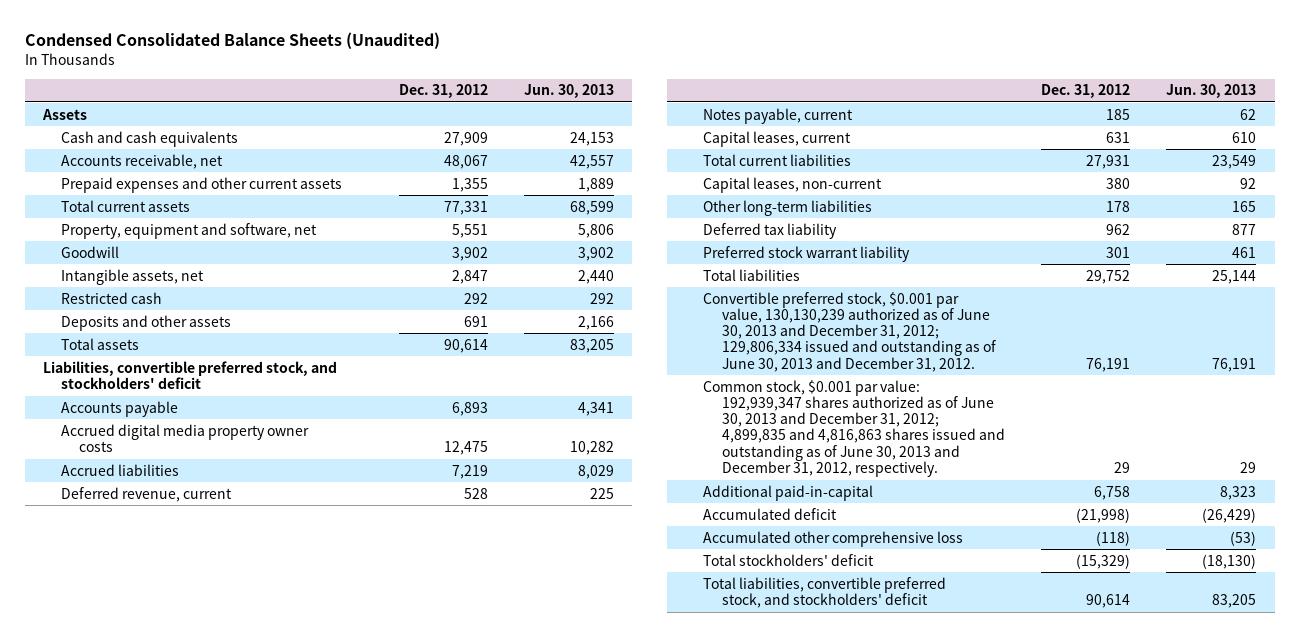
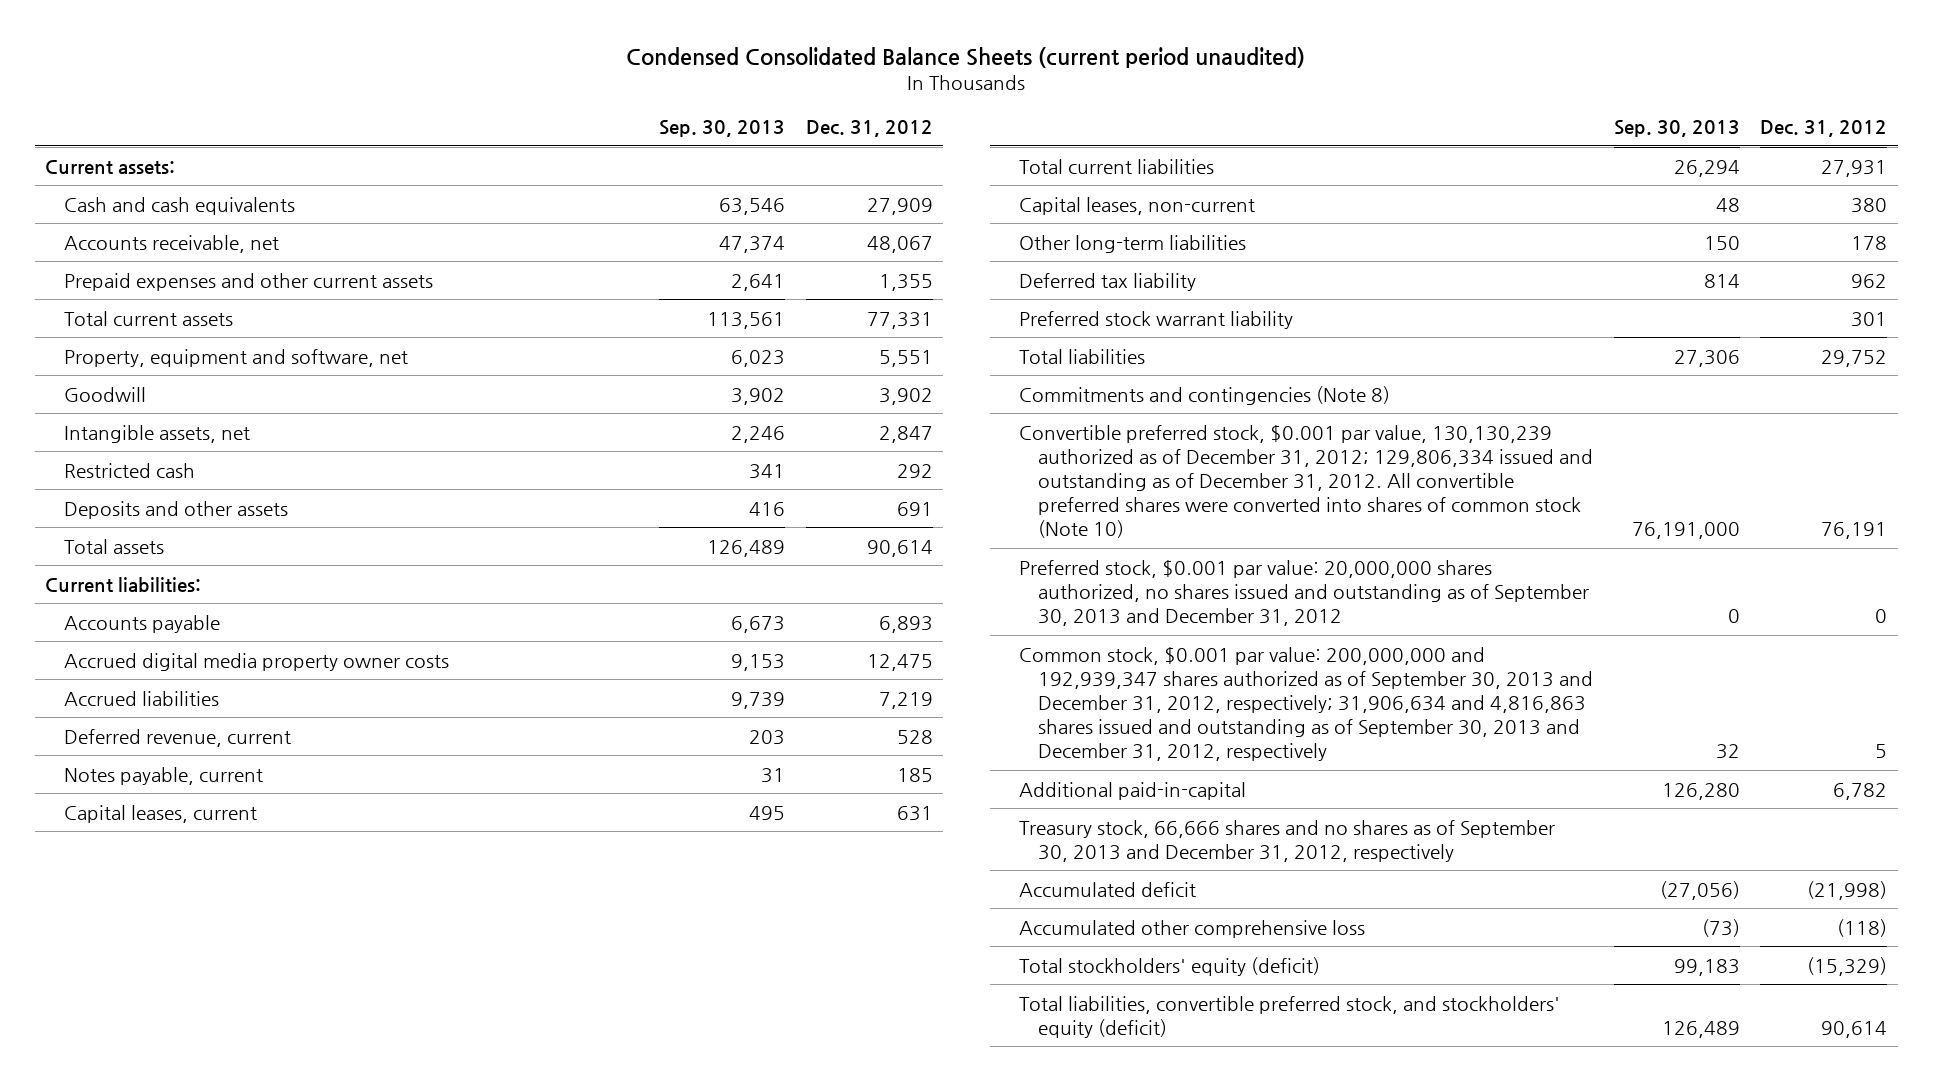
- Condensed Consolidated Balance Sheets (Unaudited)
+ Condensed Consolidated Balance Sheets (current period unaudited)
- | Dec. 31, 2012 | Jun. 30, 2013
+ | Sep. 30, 2013 | Dec. 31, 2012
- Assets
+ Current assets:
- Liabilities, convertible preferred stock, and stockholders' deficit
+ Current liabilities:
- Convertible preferred stock, $0.001 par value, 130,130,239 authorized as of June 30, 2013 and December 31, 2012; 129,806,334 issued and outstanding as of June 30, 2013 and December 31, 2012. | 76,191 | 76,191
- Common stock, $0.001 par value: 192,939,347 shares authorized as of June 30, 2013 and December 31, 2012; 4,899,835 and 4,816,863 shares issued and outstanding as of June 30, 2013 and December 31, 2012, respectively. | 29 | 29
- Additional paid-in-capital | 6,758 | 8,323
+ Commitments and contingencies (Note 8)
+ Convertible preferred stock, $0.001 par value, 130,130,239 authorized as of December 31, 2012; 129,806,334 issued and outstanding as of December 31, 2012. All convertible preferred shares were converted into shares of common stock (Note 10) | 76,191,000 | 76,191
+ Preferred stock, $0.001 par value: 20,000,000 shares authorized, no shares issued and outstanding as of September 30, 2013 and December 31, 2012 | 0 | 0
+ Common stock, $0.001 par value: 200,000,000 and 192,939,347 shares authorized as of September 30, 2013 and December 31, 2012, respectively; 31,906,634 and 4,816,863 shares issued and outstanding as of September 30, 2013 and December 31, 2012, respectively | 32 | 5
+ Additional paid-in-capital | 126,280 | 6,782
+ Treasury stock, 66,666 shares and no shares as of September 30, 2013 and December 31, 2012, respectively
- Total stockholders' deficit | (15,329) | (18,130)
- Total liabilities, convertible preferred stock, and stockholders' deficit | 90,614 | 83,205
+ Total stockholders' equity (deficit) | 99,183 | (15,329)
+ Total liabilities, convertible preferred stock, and stockholders' equity (deficit) | 126,489 | 90,614

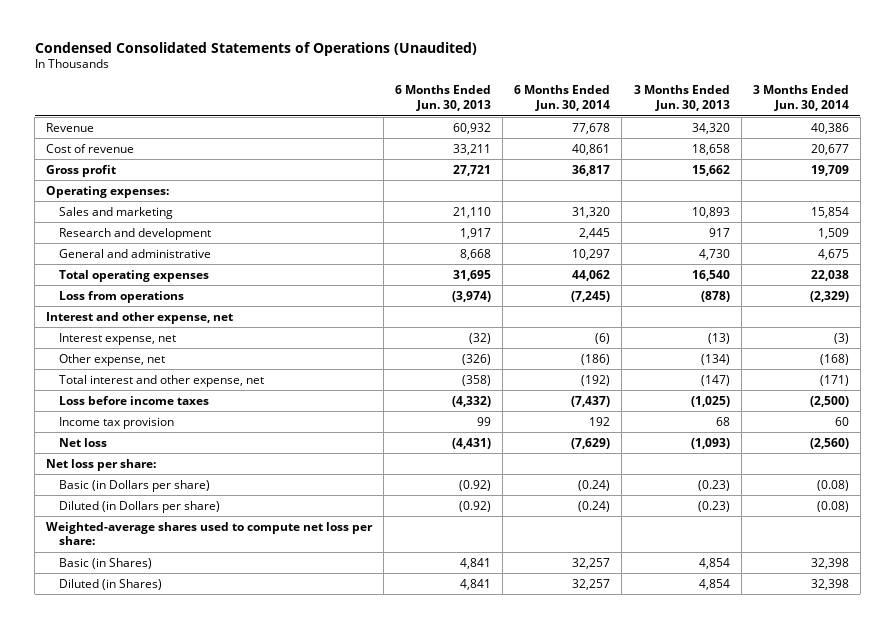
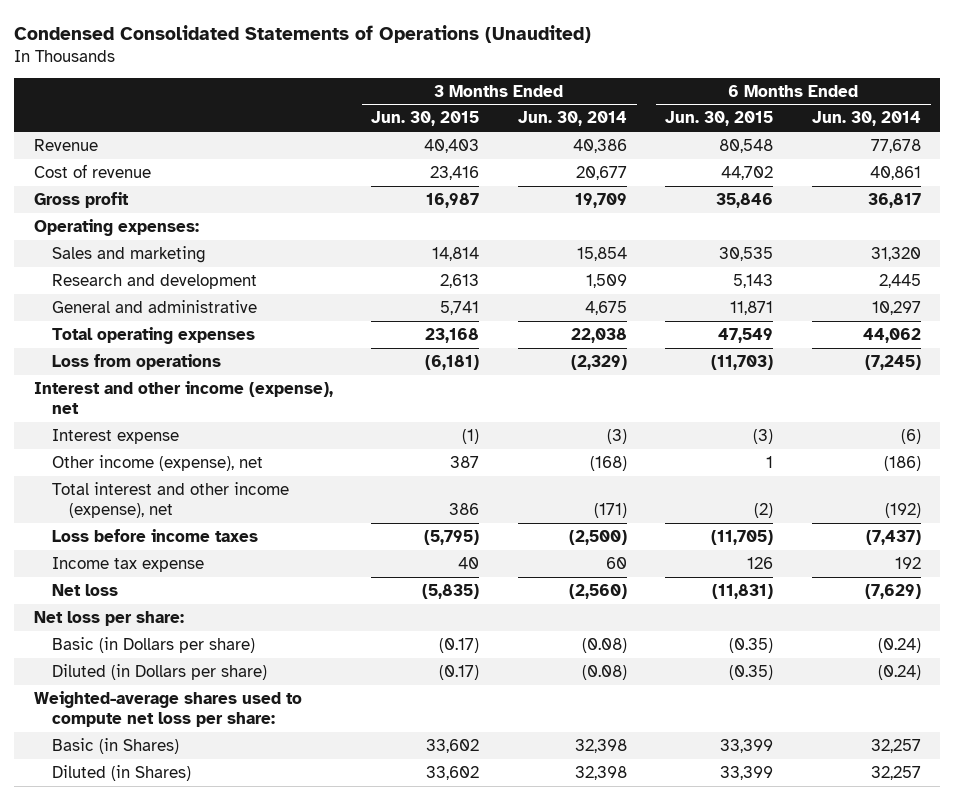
- | 6 Months Ended Jun. 30, 2013 | 6 Months Ended Jun. 30, 2014 | 3 Months Ended Jun. 30, 2013 | 3 Months Ended Jun. 30, 2014
+ | 3 Months Ended Jun. 30, 2015 | 3 Months Ended Jun. 30, 2014 | 6 Months Ended Jun. 30, 2015 | 6 Months Ended Jun. 30, 2014
- Interest and other expense, net
- Interest expense, net | (32) | (6) | (13) | (3)
- Other expense, net | (326) | (186) | (134) | (168)
- Total interest and other expense, net | (358) | (192) | (147) | (171)
+ Interest and other income (expense), net
+ Interest expense | (1) | (3) | (3) | (6)
+ Other income (expense), net | 387 | (168) | 1 | (186)
+ Total interest and other income (expense), net | 386 | (171) | (2) | (192)
- Income tax provision | 99 | 192 | 68 | 60
+ Income tax expense | 40 | 60 | 126 | 192

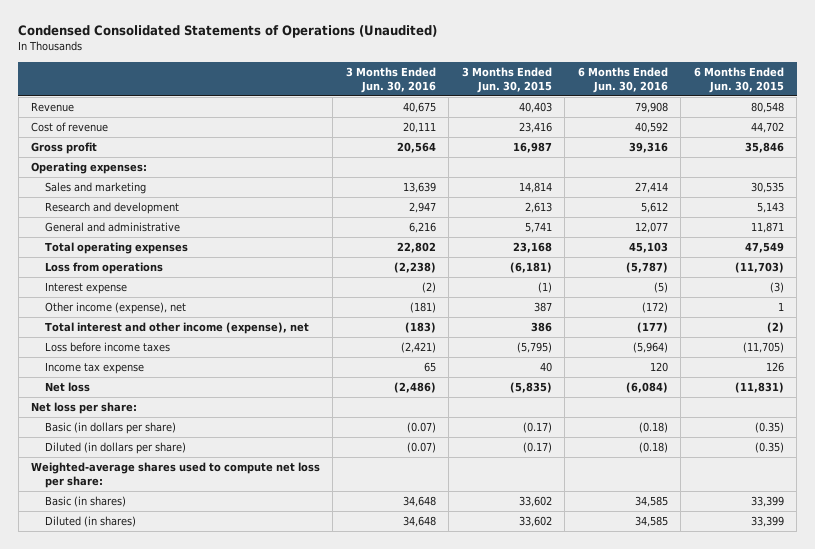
- | 3 Months Ended Jun. 30, 2015 | 3 Months Ended Jun. 30, 2014 | 6 Months Ended Jun. 30, 2015 | 6 Months Ended Jun. 30, 2014
+ | 3 Months Ended Jun. 30, 2016 | 3 Months Ended Jun. 30, 2015 | 6 Months Ended Jun. 30, 2016 | 6 Months Ended Jun. 30, 2015
- Interest and other income (expense), net
- Basic (in Dollars per share) | (0.17) | (0.08) | (0.35) | (0.24)
- Diluted (in Dollars per share) | (0.17) | (0.08) | (0.35) | (0.24)
+ Basic (in dollars per share) | (0.07) | (0.17) | (0.18) | (0.35)
+ Diluted (in dollars per share) | (0.07) | (0.17) | (0.18) | (0.35)
- Basic (in Shares) | 33,602 | 32,398 | 33,399 | 32,257
- Diluted (in Shares) | 33,602 | 32,398 | 33,399 | 32,257
+ Basic (in shares) | 34,648 | 33,602 | 34,585 | 33,399
+ Diluted (in shares) | 34,648 | 33,602 | 34,585 | 33,399

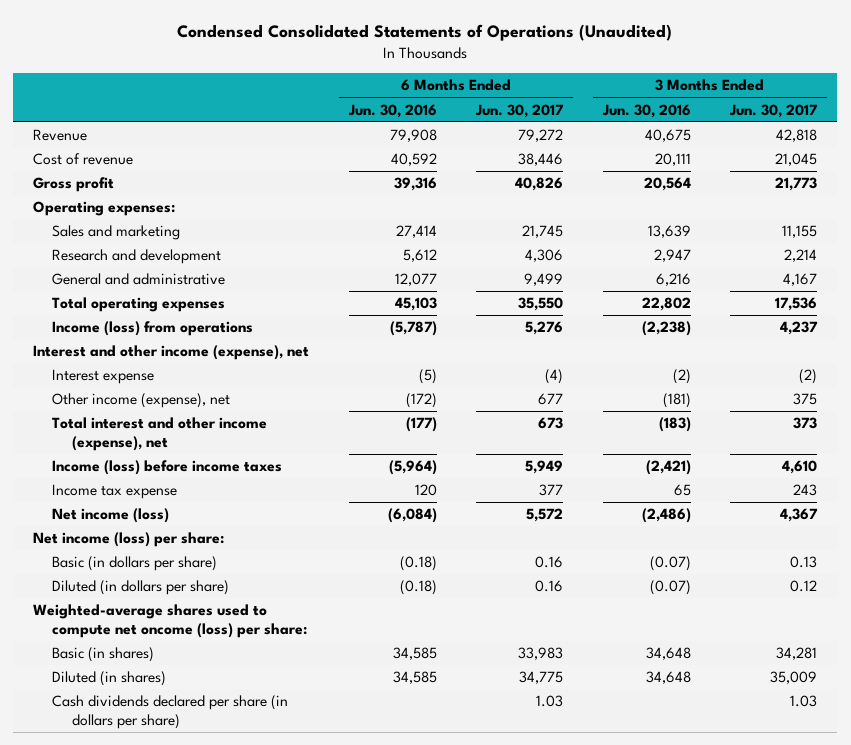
- | 3 Months Ended Jun. 30, 2016 | 3 Months Ended Jun. 30, 2015 | 6 Months Ended Jun. 30, 2016 | 6 Months Ended Jun. 30, 2015
+ | 6 Months Ended Jun. 30, 2016 | 6 Months Ended Jun. 30, 2017 | 3 Months Ended Jun. 30, 2016 | 3 Months Ended Jun. 30, 2017
- Loss from operations | (2,238) | (6,181) | (5,787) | (11,703)
+ Income (loss) from operations | (5,787) | 5,276 | (2,238) | 4,237
+ Interest and other income (expense), net
- Loss before income taxes | (2,421) | (5,795) | (5,964) | (11,705)
+ Income (loss) before income taxes | (5,964) | 5,949 | (2,421) | 4,610
- Net loss | (2,486) | (5,835) | (6,084) | (11,831)
- Net loss per share:
+ Net income (loss) | (6,084) | 5,572 | (2,486) | 4,367
+ Net income (loss) per share:
- Weighted-average shares used to compute net loss per share:
+ Weighted-average shares used to compute net oncome (loss) per share:
+ Cash dividends declared per share (in dollars per share) | | 1.03 | | 1.03

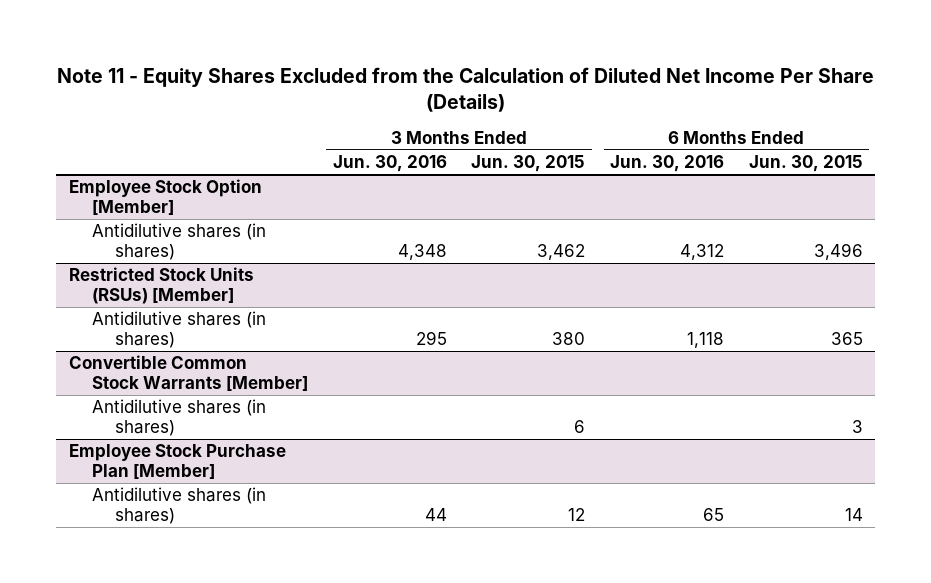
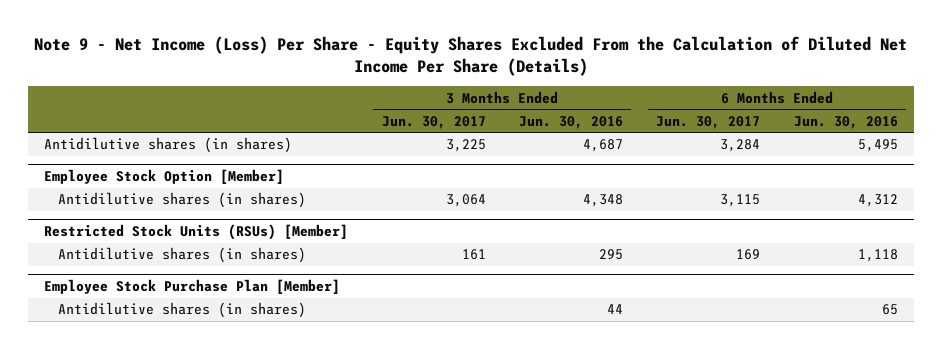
- Note 11 - Equity Shares Excluded from the Calculation of Diluted Net Income Per Share (Details)
+ Note 9 - Net Income (Loss) Per Share - Equity Shares Excluded From the Calculation of Diluted Net Income Per Share (Details)
- | 3 Months Ended Jun. 30, 2016 | 3 Months Ended Jun. 30, 2015 | 6 Months Ended Jun. 30, 2016 | 6 Months Ended Jun. 30, 2015
+ | 3 Months Ended Jun. 30, 2017 | 3 Months Ended Jun. 30, 2016 | 6 Months Ended Jun. 30, 2017 | 6 Months Ended Jun. 30, 2016
+ Antidilutive shares (in shares) | 3,225 | 4,687 | 3,284 | 5,495
- Convertible Common Stock Warrants [Member]
- Antidilutive shares (in shares) | | 6 | | 3

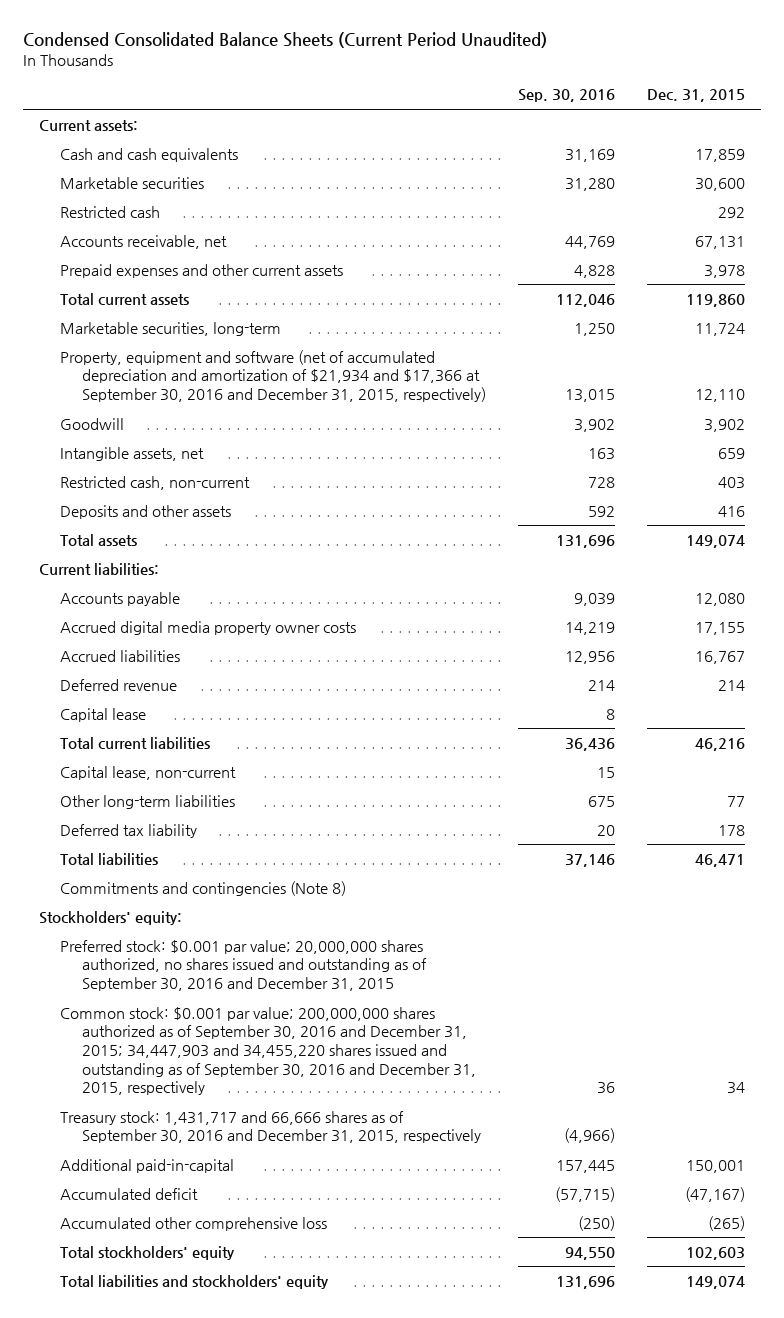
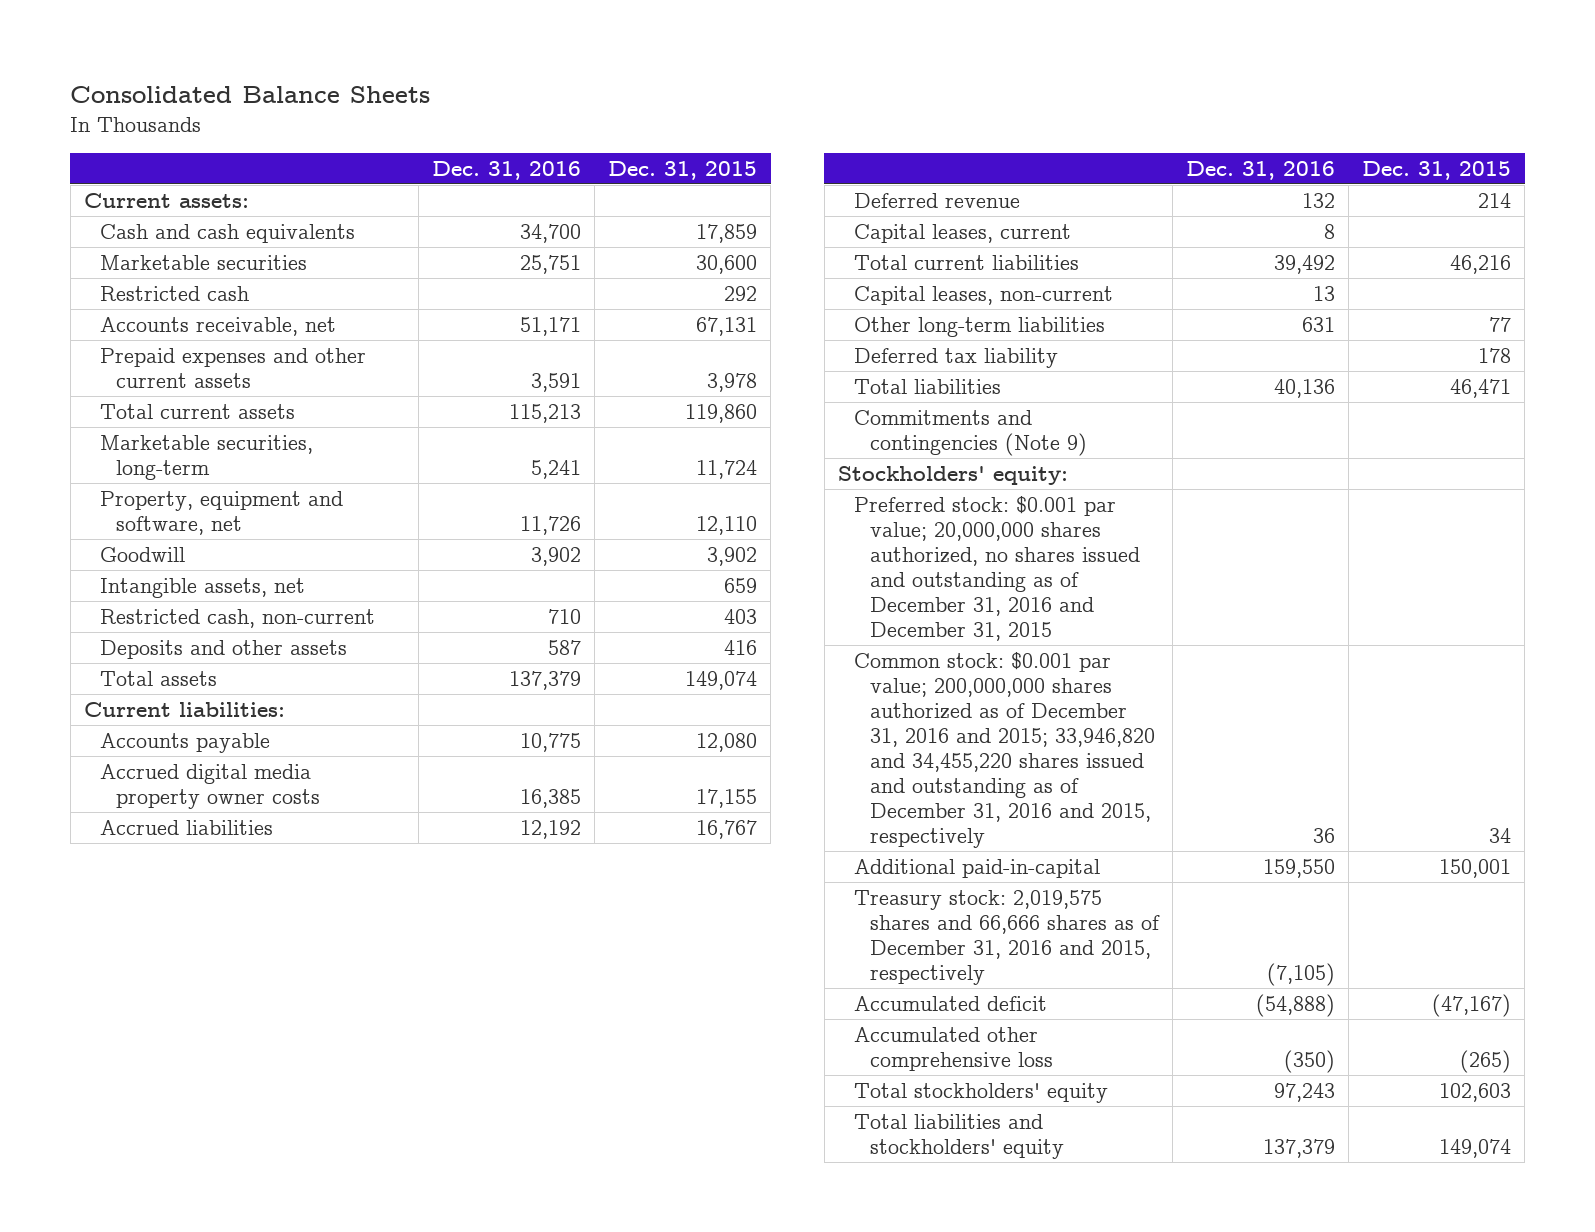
- Condensed Consolidated Balance Sheets (Current Period Unaudited)
+ Consolidated Balance Sheets
- | Sep. 30, 2016 | Dec. 31, 2015
+ | Dec. 31, 2016 | Dec. 31, 2015
- Property, equipment and software (net of accumulated depreciation and amortization of $21,934 and $17,366 at September 30, 2016 and December 31, 2015, respectively) | 13,015 | 12,110
+ Property, equipment and software, net | 11,726 | 12,110
- Capital lease | 8 |
+ Capital leases, current | 8 |
- Capital lease, non-current | 15 |
+ Capital leases, non-current | 13 |
- Commitments and contingencies (Note 8)
+ Commitments and contingencies (Note 9)
- Preferred stock: $0.001 par value; 20,000,000 shares authorized, no shares issued and outstanding as of September 30, 2016 and December 31, 2015
- Common stock: $0.001 par value; 200,000,000 shares authorized as of September 30, 2016 and December 31, 2015; 34,447,903 and 34,455,220 shares issued and outstanding as of September 30, 2016 and December 31, 2015, respectively | 36 | 34
- Treasury stock: 1,431,717 and 66,666 shares as of September 30, 2016 and December 31, 2015, respectively | (4,966) |
+ Preferred stock: $0.001 par value; 20,000,000 shares authorized, no shares issued and outstanding as of December 31, 2016 and December 31, 2015
+ Common stock: $0.001 par value; 200,000,000 shares authorized as of December 31, 2016 and 2015; 33,946,820 and 34,455,220 shares issued and outstanding as of December 31, 2016 and 2015, respectively | 36 | 34
+ Treasury stock: 2,019,575 shares and 66,666 shares as of December 31, 2016 and 2015, respectively | (7,105) |

